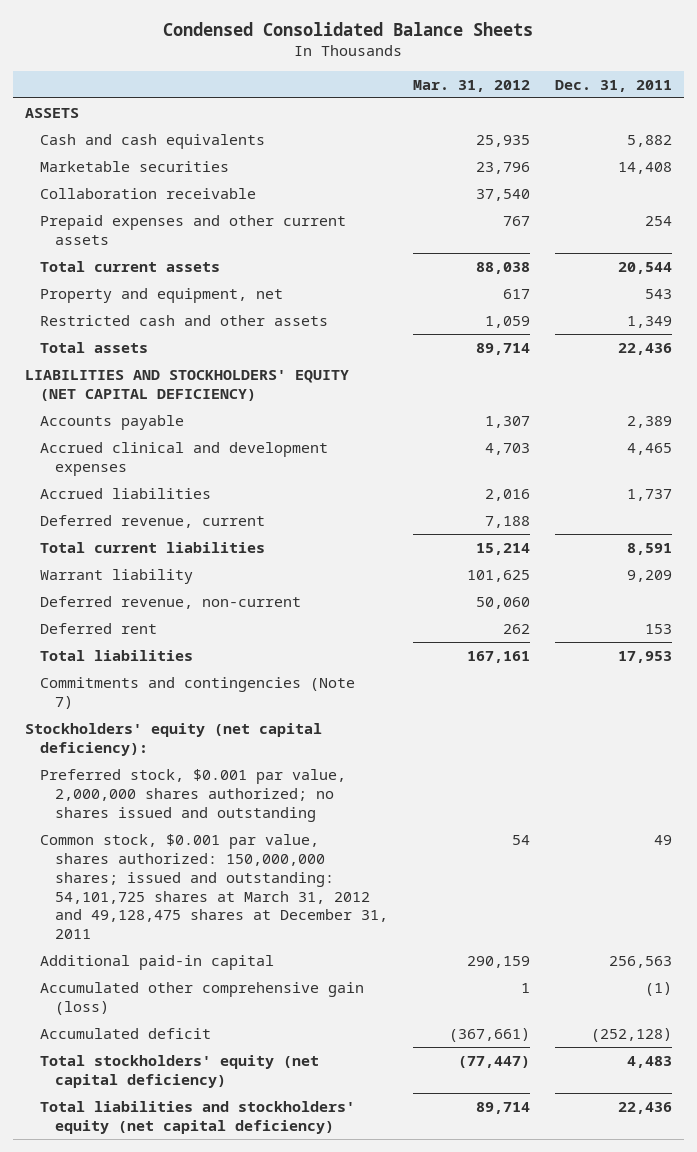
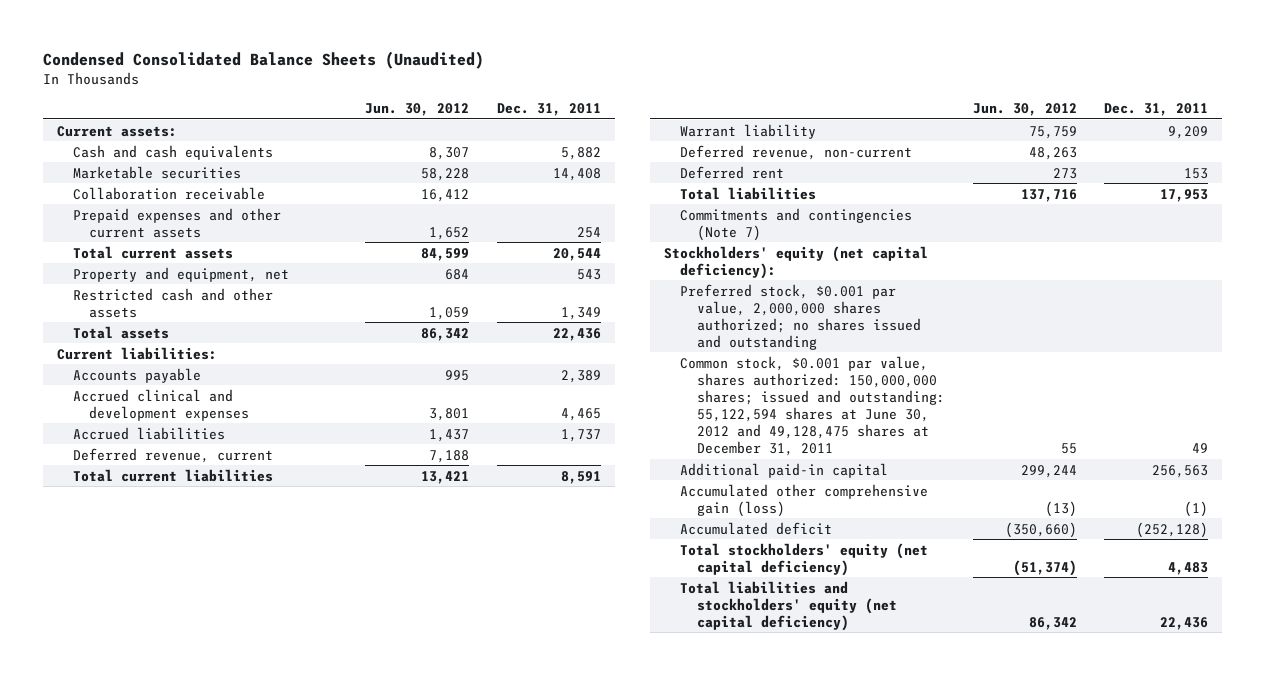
- Condensed Consolidated Balance Sheets
+ Condensed Consolidated Balance Sheets (Unaudited)
- | Mar. 31, 2012 | Dec. 31, 2011
+ | Jun. 30, 2012 | Dec. 31, 2011
- ASSETS
+ Current assets:
- LIABILITIES AND STOCKHOLDERS' EQUITY (NET CAPITAL DEFICIENCY)
+ Current liabilities:
- Common stock, $0.001 par value, shares authorized: 150,000,000 shares; issued and outstanding: 54,101,725 shares at March 31, 2012 and 49,128,475 shares at December 31, 2011 | 54 | 49
+ Common stock, $0.001 par value, shares authorized: 150,000,000 shares; issued and outstanding: 55,122,594 shares at June 30, 2012 and 49,128,475 shares at December 31, 2011 | 55 | 49

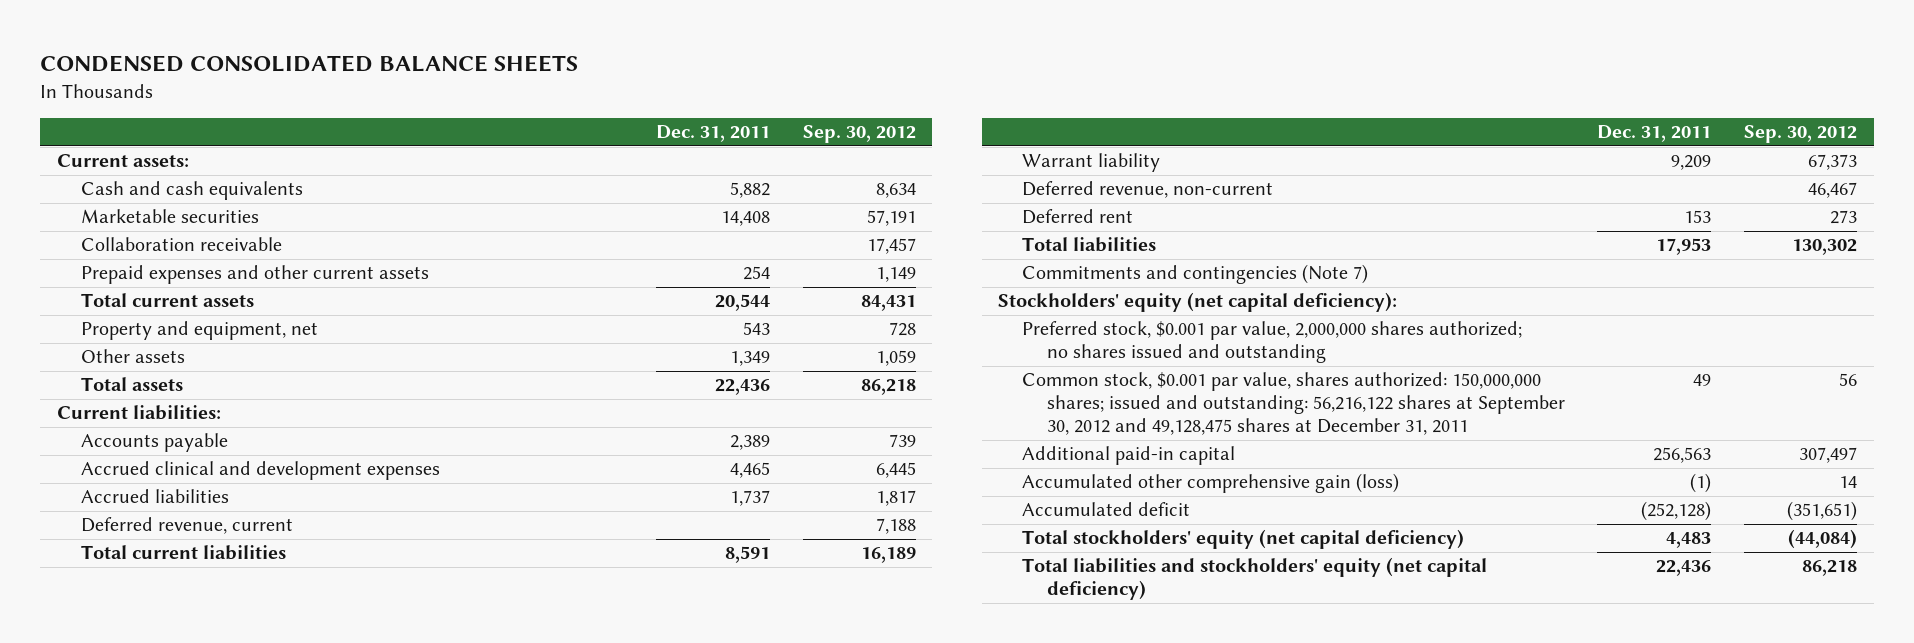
- Condensed Consolidated Balance Sheets (Unaudited)
+ CONDENSED CONSOLIDATED BALANCE SHEETS
- | Jun. 30, 2012 | Dec. 31, 2011
+ | Dec. 31, 2011 | Sep. 30, 2012
- Restricted cash and other assets | 1,059 | 1,349
+ Other assets | 1,349 | 1,059
- Common stock, $0.001 par value, shares authorized: 150,000,000 shares; issued and outstanding: 55,122,594 shares at June 30, 2012 and 49,128,475 shares at December 31, 2011 | 55 | 49
+ Common stock, $0.001 par value, shares authorized: 150,000,000 shares; issued and outstanding: 56,216,122 shares at September 30, 2012 and 49,128,475 shares at December 31, 2011 | 49 | 56

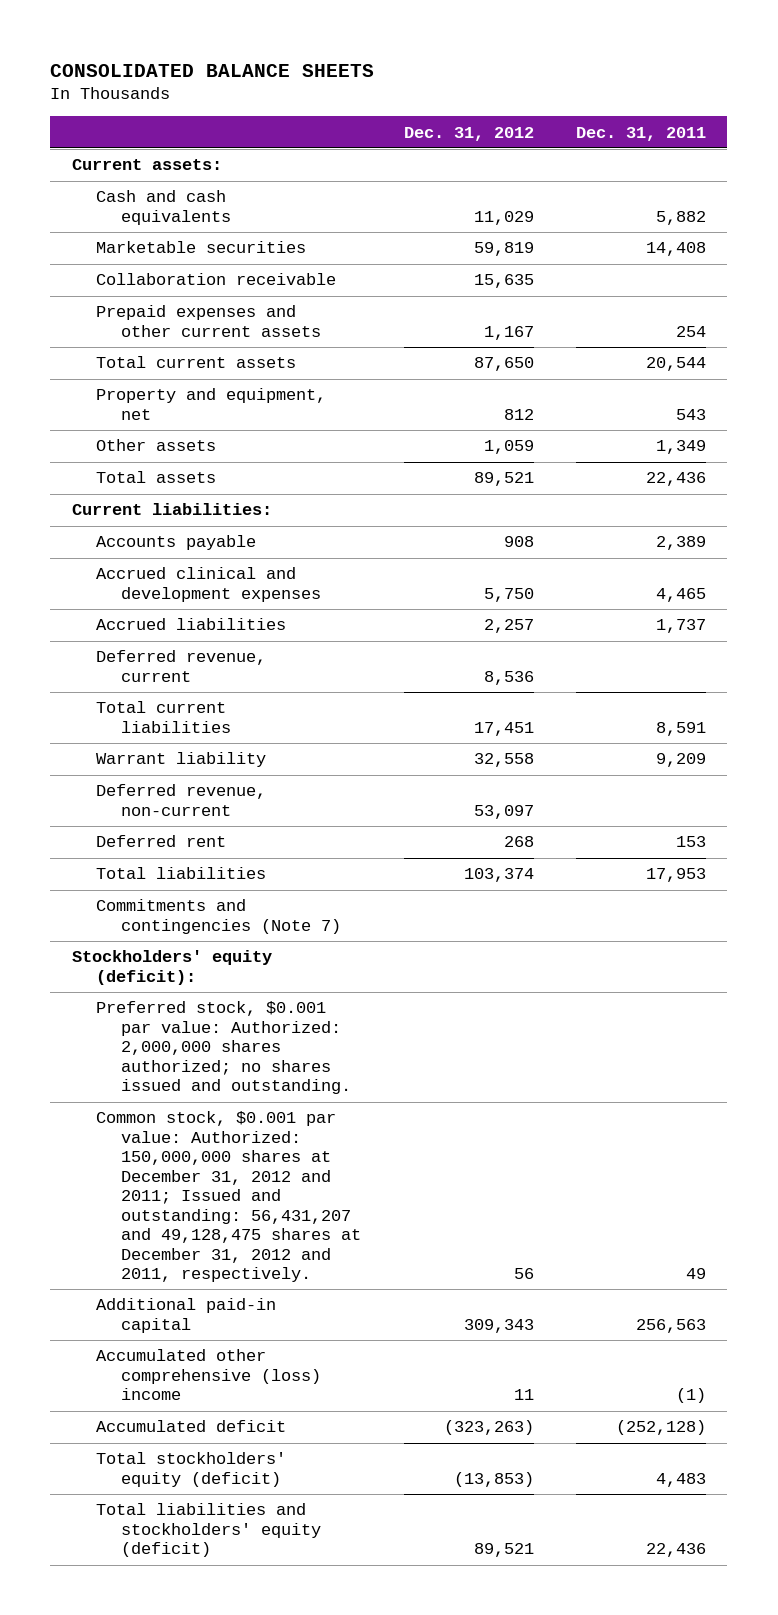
- CONDENSED CONSOLIDATED BALANCE SHEETS
+ CONSOLIDATED BALANCE SHEETS
- | Dec. 31, 2011 | Sep. 30, 2012
+ | Dec. 31, 2012 | Dec. 31, 2011
- Stockholders' equity (net capital deficiency):
- Preferred stock, $0.001 par value, 2,000,000 shares authorized; no shares issued and outstanding
- Common stock, $0.001 par value, shares authorized: 150,000,000 shares; issued and outstanding: 56,216,122 shares at September 30, 2012 and 49,128,475 shares at December 31, 2011 | 49 | 56
+ Stockholders' equity (deficit):
+ Preferred stock, $0.001 par value: Authorized: 2,000,000 shares authorized; no shares issued and outstanding.
+ Common stock, $0.001 par value: Authorized: 150,000,000 shares at December 31, 2012 and 2011; Issued and outstanding: 56,431,207 and 49,128,475 shares at December 31, 2012 and 2011, respectively. | 56 | 49
- Accumulated other comprehensive gain (loss) | (1) | 14
+ Accumulated other comprehensive (loss) income | 11 | (1)
- Total stockholders' equity (net capital deficiency) | 4,483 | (44,084)
- Total liabilities and stockholders' equity (net capital deficiency) | 22,436 | 86,218
+ Total stockholders' equity (deficit) | (13,853) | 4,483
+ Total liabilities and stockholders' equity (deficit) | 89,521 | 22,436

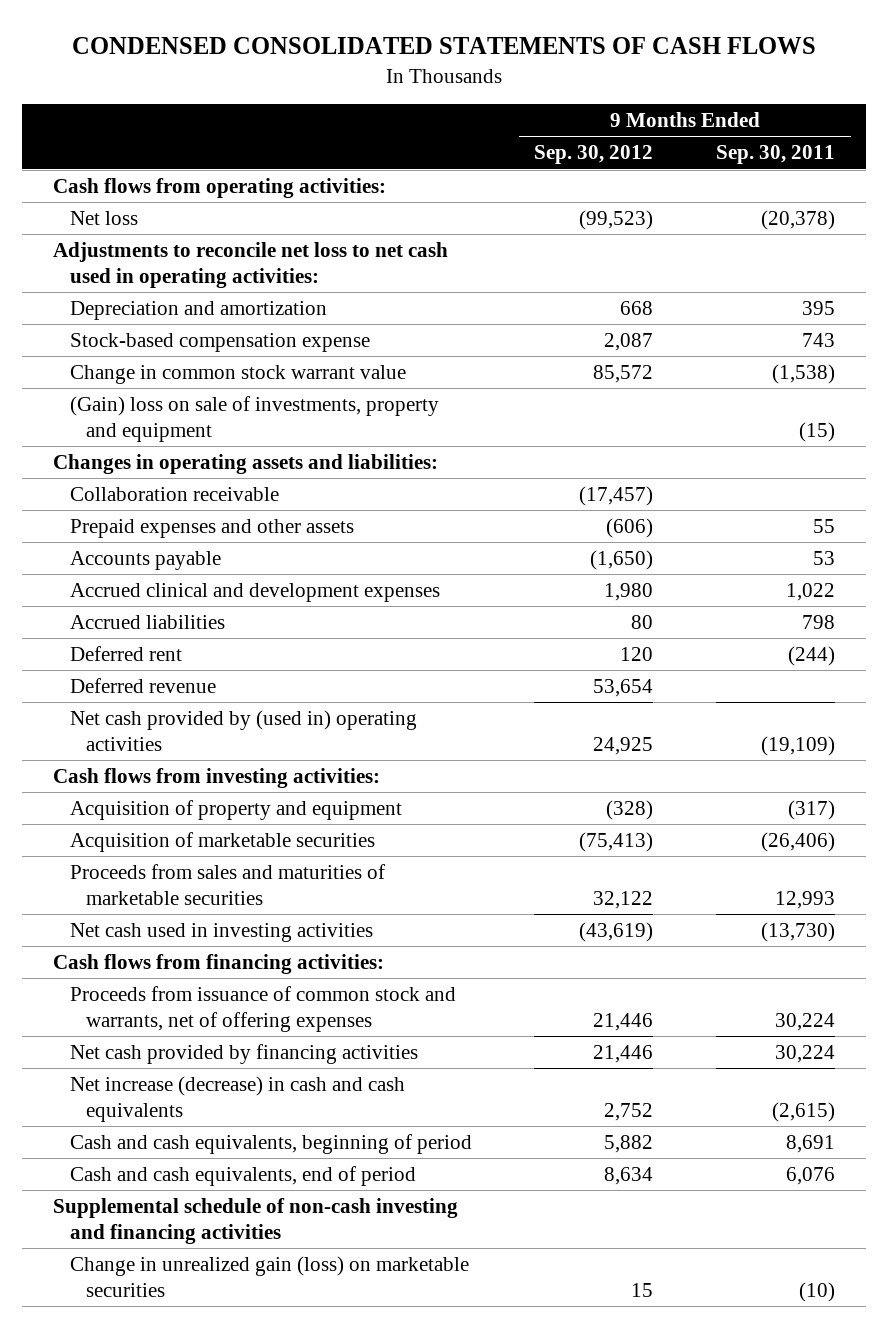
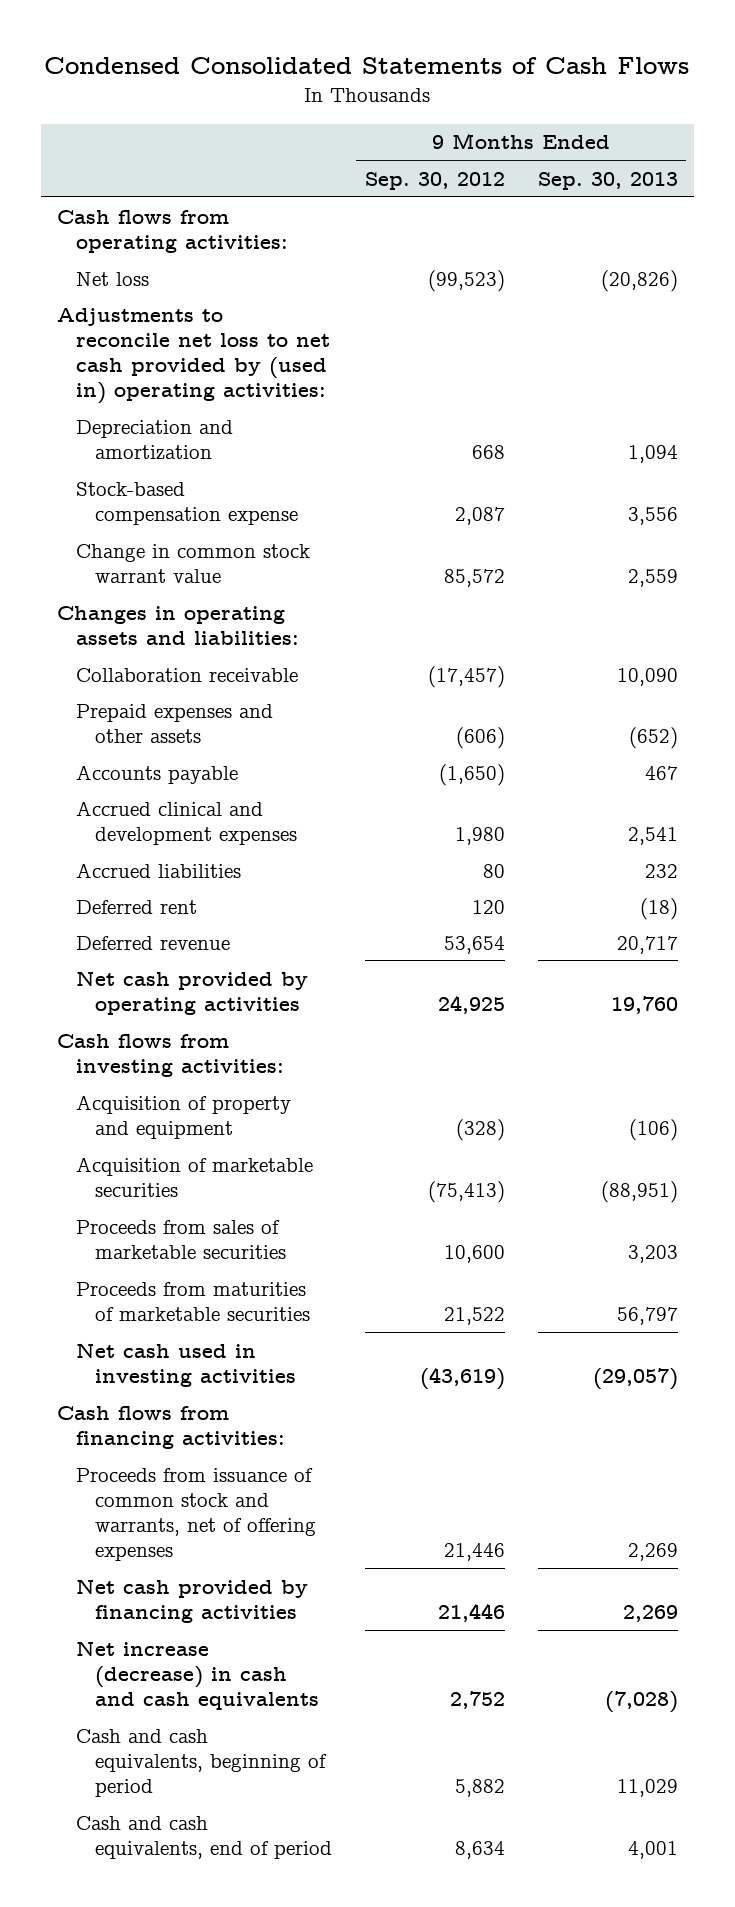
- CONDENSED CONSOLIDATED STATEMENTS OF CASH FLOWS
+ Condensed Consolidated Statements of Cash Flows
- | 9 Months Ended Sep. 30, 2012 | 9 Months Ended Sep. 30, 2011
+ | 9 Months Ended Sep. 30, 2012 | 9 Months Ended Sep. 30, 2013
- Adjustments to reconcile net loss to net cash used in operating activities:
+ Adjustments to reconcile net loss to net cash provided by (used in) operating activities:
- (Gain) loss on sale of investments, property and equipment | | (15)
- Net cash provided by (used in) operating activities | 24,925 | (19,109)
+ Net cash provided by operating activities | 24,925 | 19,760
- Proceeds from sales and maturities of marketable securities | 32,122 | 12,993
+ Proceeds from sales of marketable securities | 10,600 | 3,203
+ Proceeds from maturities of marketable securities | 21,522 | 56,797
- Supplemental schedule of non-cash investing and financing activities
- Change in unrealized gain (loss) on marketable securities | 15 | (10)

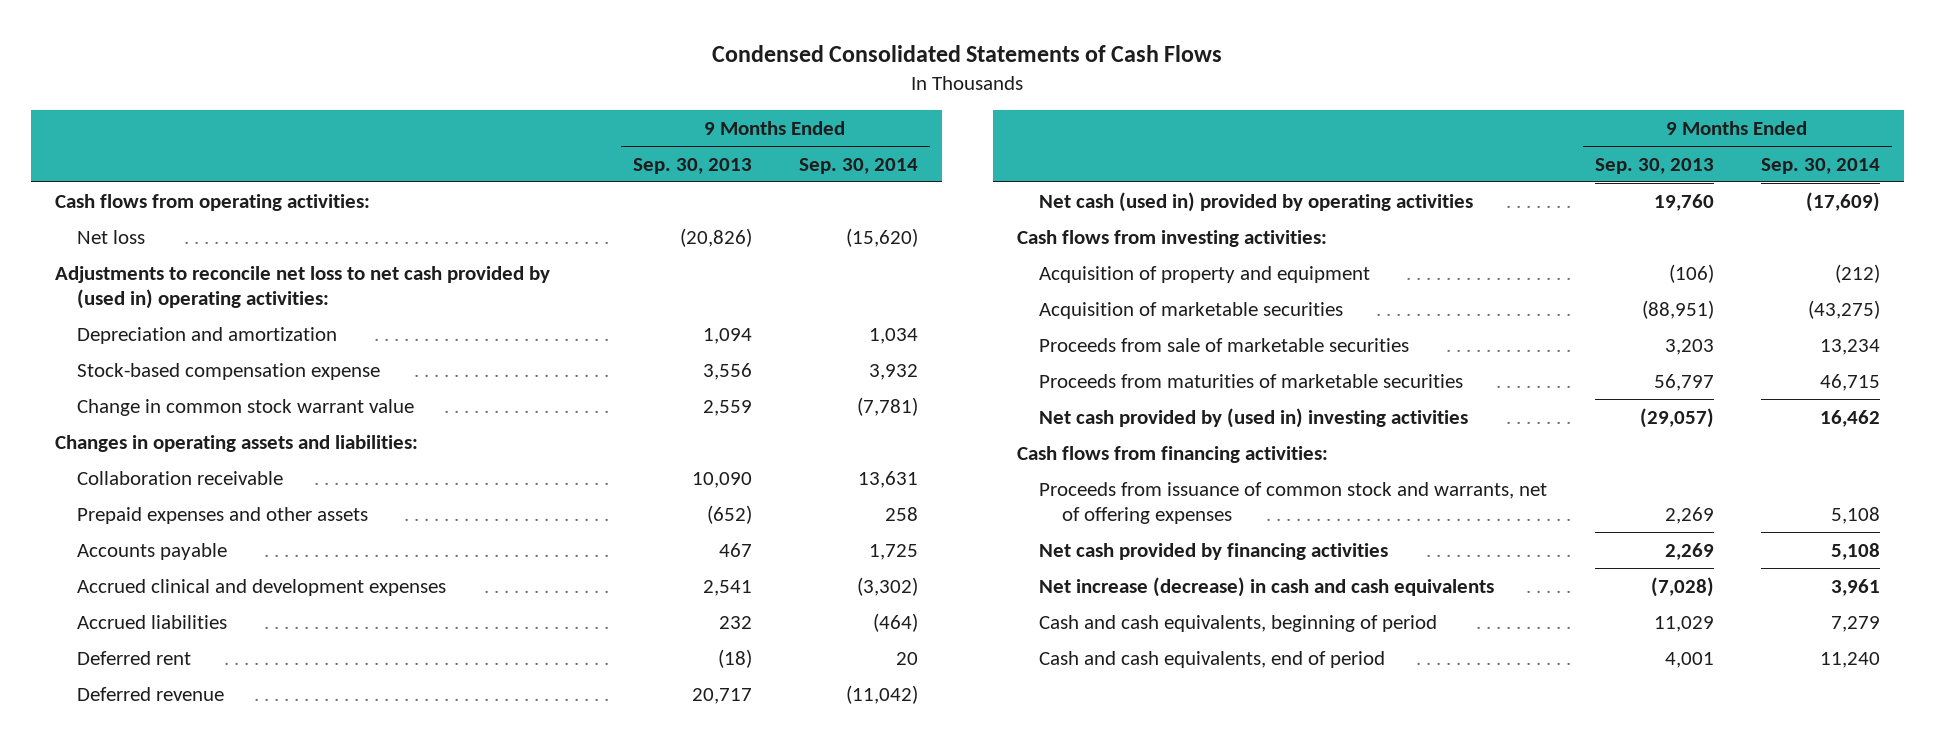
- | 9 Months Ended Sep. 30, 2012 | 9 Months Ended Sep. 30, 2013
+ | 9 Months Ended Sep. 30, 2013 | 9 Months Ended Sep. 30, 2014
- Net cash provided by operating activities | 24,925 | 19,760
+ Net cash (used in) provided by operating activities | 19,760 | (17,609)
- Proceeds from sales of marketable securities | 10,600 | 3,203
+ Proceeds from sale of marketable securities | 3,203 | 13,234
- Net cash used in investing activities | (43,619) | (29,057)
+ Net cash provided by (used in) investing activities | (29,057) | 16,462

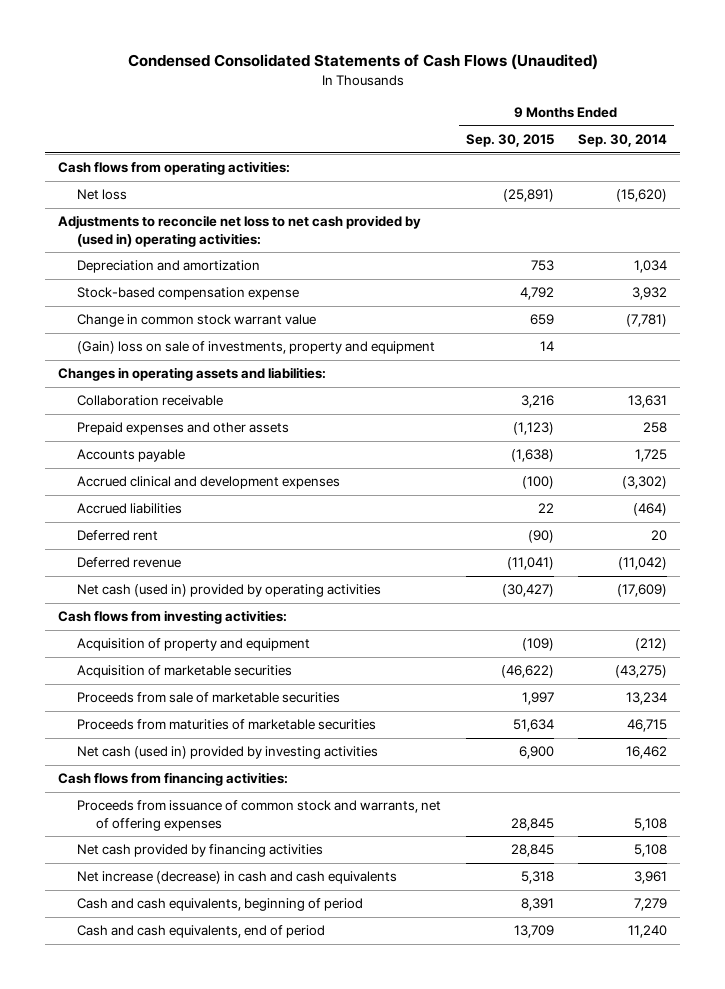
- Condensed Consolidated Statements of Cash Flows
+ Condensed Consolidated Statements of Cash Flows (Unaudited)
- | 9 Months Ended Sep. 30, 2013 | 9 Months Ended Sep. 30, 2014
+ | 9 Months Ended Sep. 30, 2015 | 9 Months Ended Sep. 30, 2014
+ (Gain) loss on sale of investments, property and equipment | 14 |
- Net cash provided by (used in) investing activities | (29,057) | 16,462
+ Net cash (used in) provided by investing activities | 6,900 | 16,462

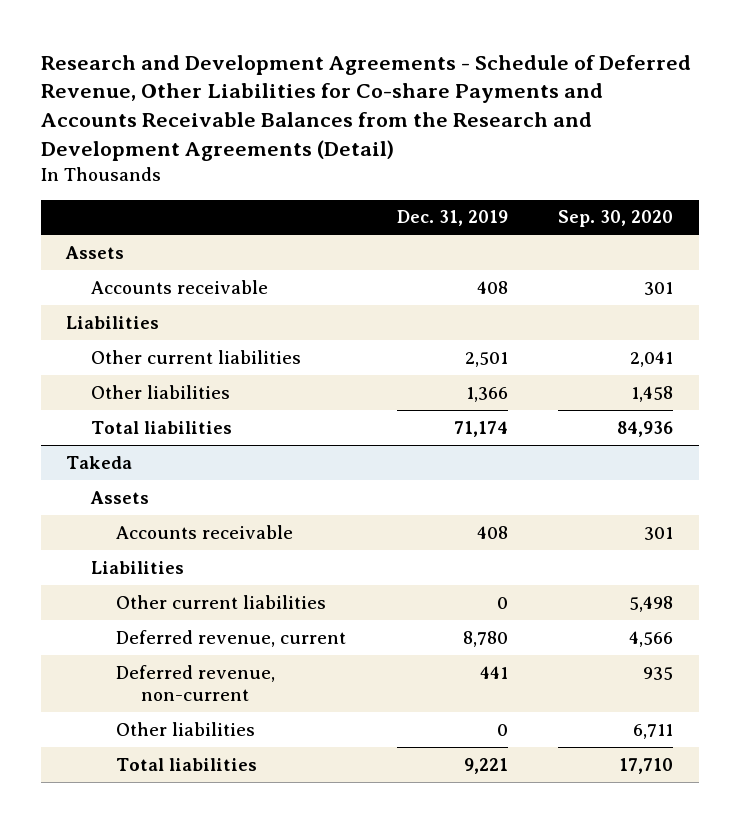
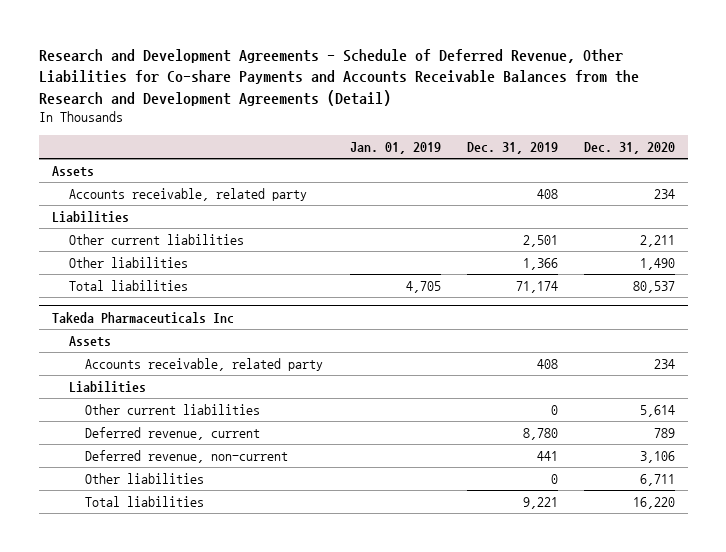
- | Dec. 31, 2019 | Sep. 30, 2020
+ | Jan. 01, 2019 | Dec. 31, 2019 | Dec. 31, 2020
- Accounts receivable | 408 | 301
+ Accounts receivable, related party | | 408 | 234
- Takeda
+ Takeda Pharmaceuticals Inc
- Accounts receivable | 408 | 301
+ Accounts receivable, related party | | 408 | 234

